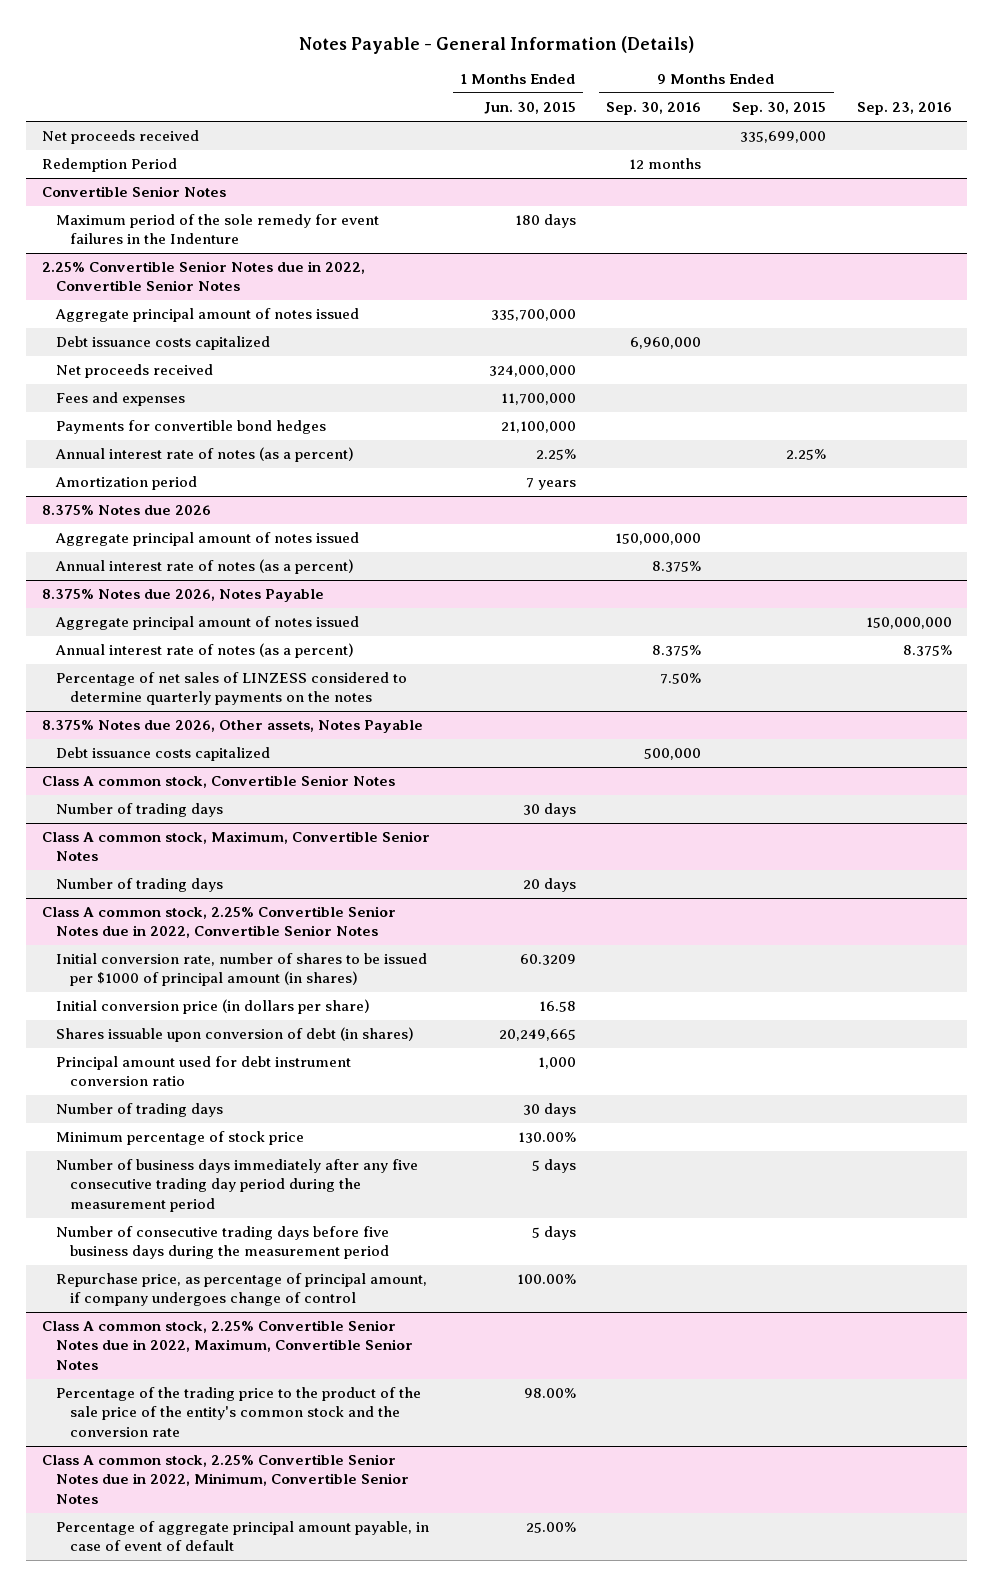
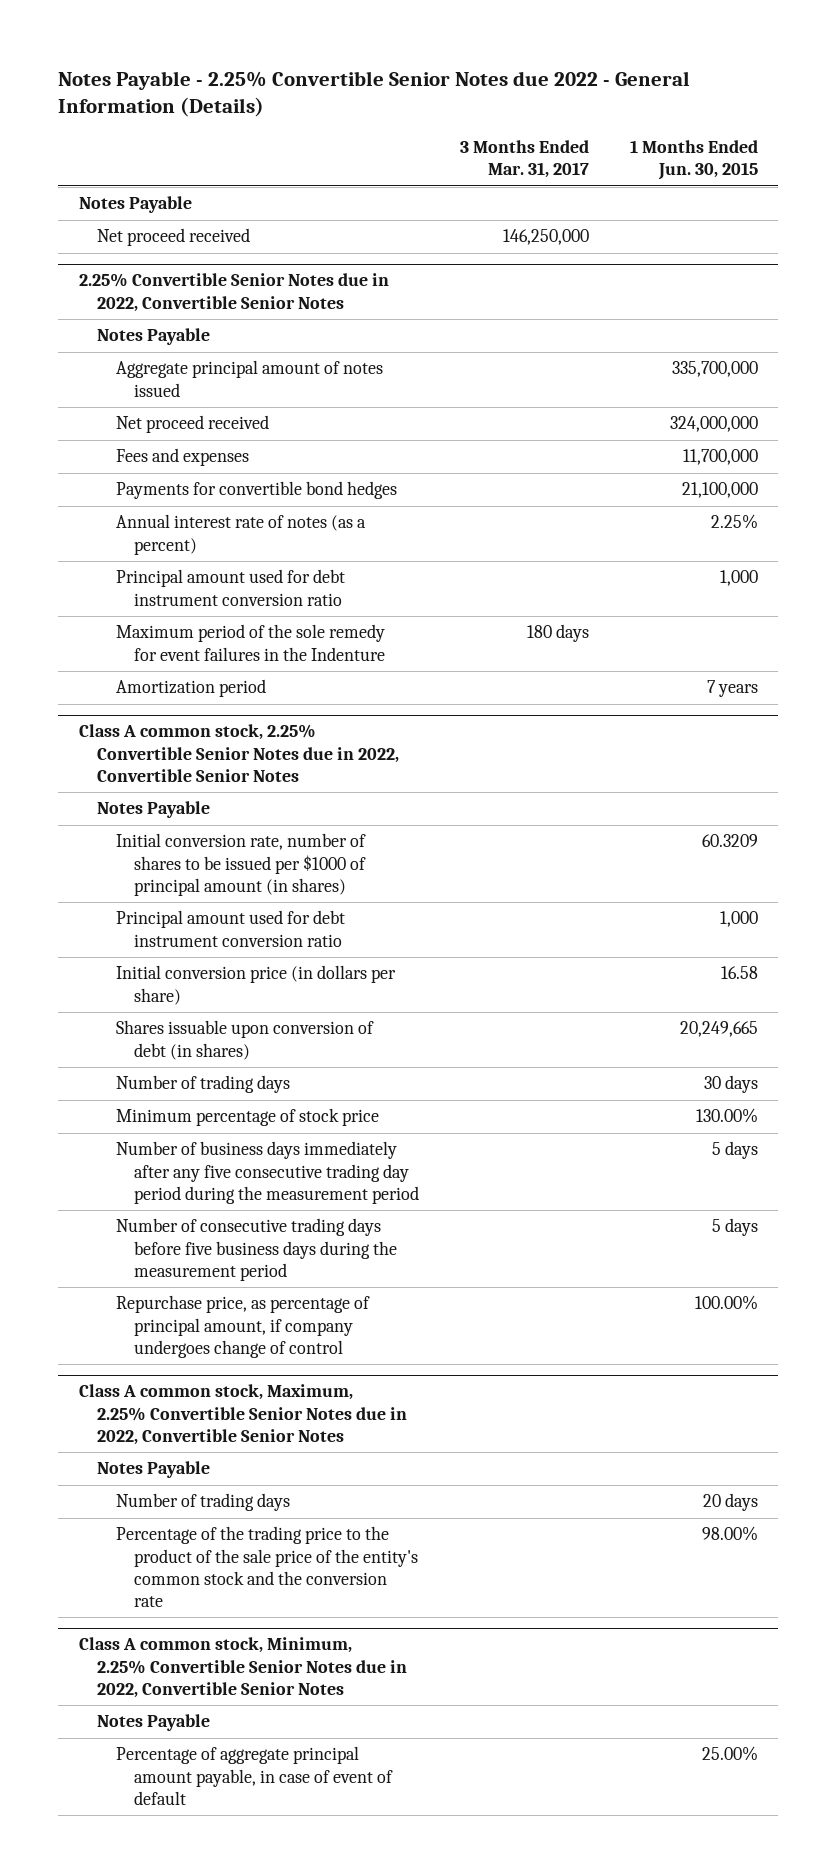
- Notes Payable - General Information (Details)
+ Notes Payable - 2.25% Convertible Senior Notes due 2022 - General Information (Details)
- | 1 Months Ended Jun. 30, 2015 | 9 Months Ended Sep. 30, 2016 | 9 Months Ended Sep. 30, 2015 | Sep. 23, 2016
+ | 3 Months Ended Mar. 31, 2017 | 1 Months Ended Jun. 30, 2015
- Net proceeds received | | | 335,699,000 |
- Redemption Period | | 12 months | |
- Convertible Senior Notes
- Maximum period of the sole remedy for event failures in the Indenture | 180 days | | |
+ Notes Payable
+ Net proceed received | 146,250,000 |
@ 2.25% Convertible Senior Notes due in 2022, Convertible Senior Notes
+ Notes Payable
- Debt issuance costs capitalized | | 6,960,000 | |
- Net proceeds received | 324,000,000 | | |
+ Net proceed received | | 324,000,000
+ Principal amount used for debt instrument conversion ratio | | 1,000
+ Maximum period of the sole remedy for event failures in the Indenture | 180 days |
- 8.375% Notes due 2026
- Aggregate principal amount of notes issued | | 150,000,000 | |
- Annual interest rate of notes (as a percent) | | 8.375% | |
- 8.375% Notes due 2026, Notes Payable
- Aggregate principal amount of notes issued | | | | 150,000,000
- Annual interest rate of notes (as a percent) | | 8.375% | | 8.375%
- Percentage of net sales of LINZESS considered to determine quarterly payments on the notes | | 7.50% | |
- 8.375% Notes due 2026, Other assets, Notes Payable
- Debt issuance costs capitalized | | 500,000 | |
- Class A common stock, Convertible Senior Notes
- Number of trading days | 30 days | | |
- Class A common stock, Maximum, Convertible Senior Notes
- Number of trading days | 20 days | | |
@ Class A common stock, 2.25% Convertible Senior Notes due in 2022, Convertible Senior Notes
+ Notes Payable
moved up: Principal amount used for debt instrument conversion ratio | | 1,000
- Class A common stock, 2.25% Convertible Senior Notes due in 2022, Maximum, Convertible Senior Notes
+ Class A common stock, Maximum, 2.25% Convertible Senior Notes due in 2022, Convertible Senior Notes
+ Notes Payable
+ Number of trading days | | 20 days
- Class A common stock, 2.25% Convertible Senior Notes due in 2022, Minimum, Convertible Senior Notes
+ Class A common stock, Minimum, 2.25% Convertible Senior Notes due in 2022, Convertible Senior Notes
+ Notes Payable

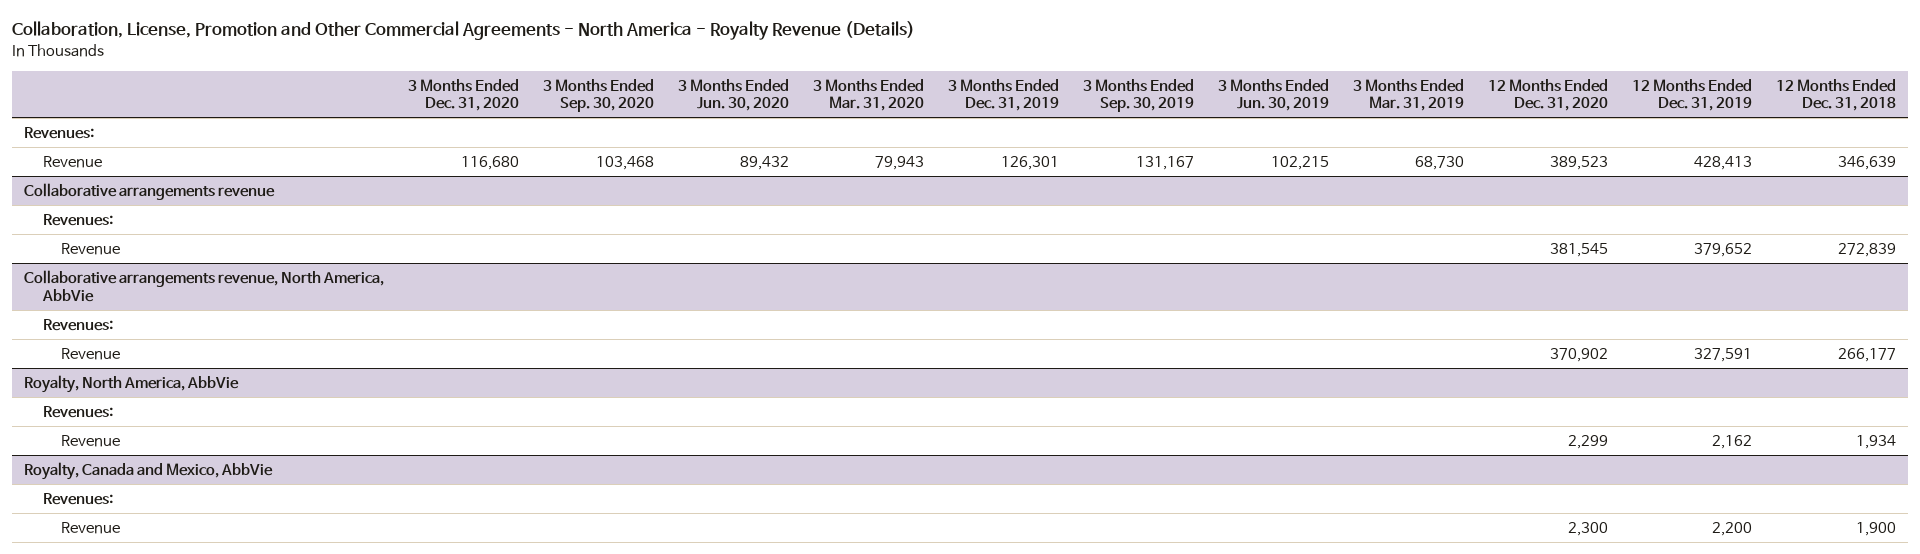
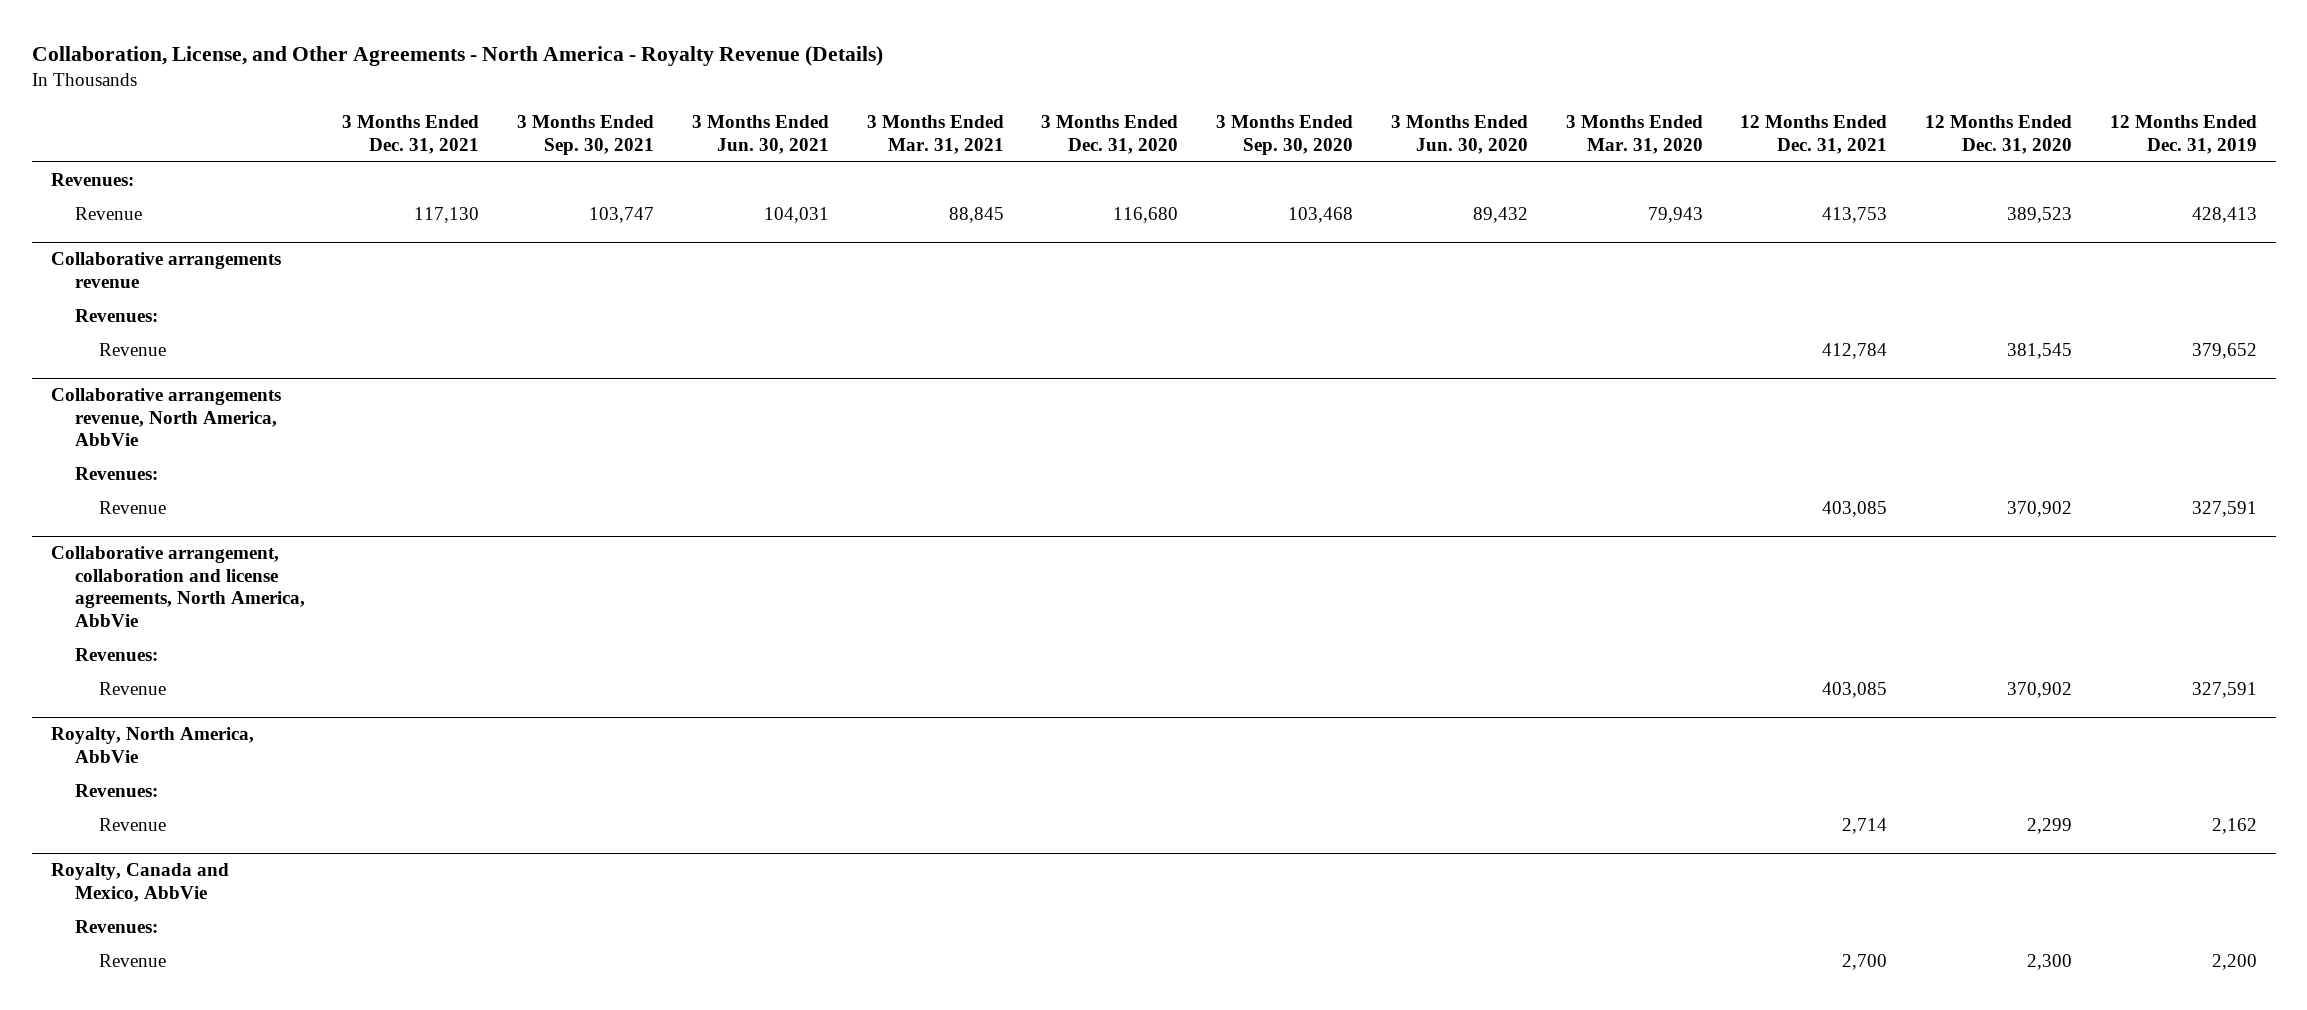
- Collaboration, License, Promotion and Other Commercial Agreements - North America - Royalty Revenue (Details)
+ Collaboration, License, and Other Agreements - North America - Royalty Revenue (Details)
- | 3 Months Ended Dec. 31, 2020 | 3 Months Ended Sep. 30, 2020 | 3 Months Ended Jun. 30, 2020 | 3 Months Ended Mar. 31, 2020 | 3 Months Ended Dec. 31, 2019 | 3 Months Ended Sep. 30, 2019 | 3 Months Ended Jun. 30, 2019 | 3 Months Ended Mar. 31, 2019 | 12 Months Ended Dec. 31, 2020 | 12 Months Ended Dec. 31, 2019 | 12 Months Ended Dec. 31, 2018
+ | 3 Months Ended Dec. 31, 2021 | 3 Months Ended Sep. 30, 2021 | 3 Months Ended Jun. 30, 2021 | 3 Months Ended Mar. 31, 2021 | 3 Months Ended Dec. 31, 2020 | 3 Months Ended Sep. 30, 2020 | 3 Months Ended Jun. 30, 2020 | 3 Months Ended Mar. 31, 2020 | 12 Months Ended Dec. 31, 2021 | 12 Months Ended Dec. 31, 2020 | 12 Months Ended Dec. 31, 2019
+ Collaborative arrangement, collaboration and license agreements, North America, AbbVie
+ Revenues:
+ Revenue | | | | | | | | | 403,085 | 370,902 | 327,591

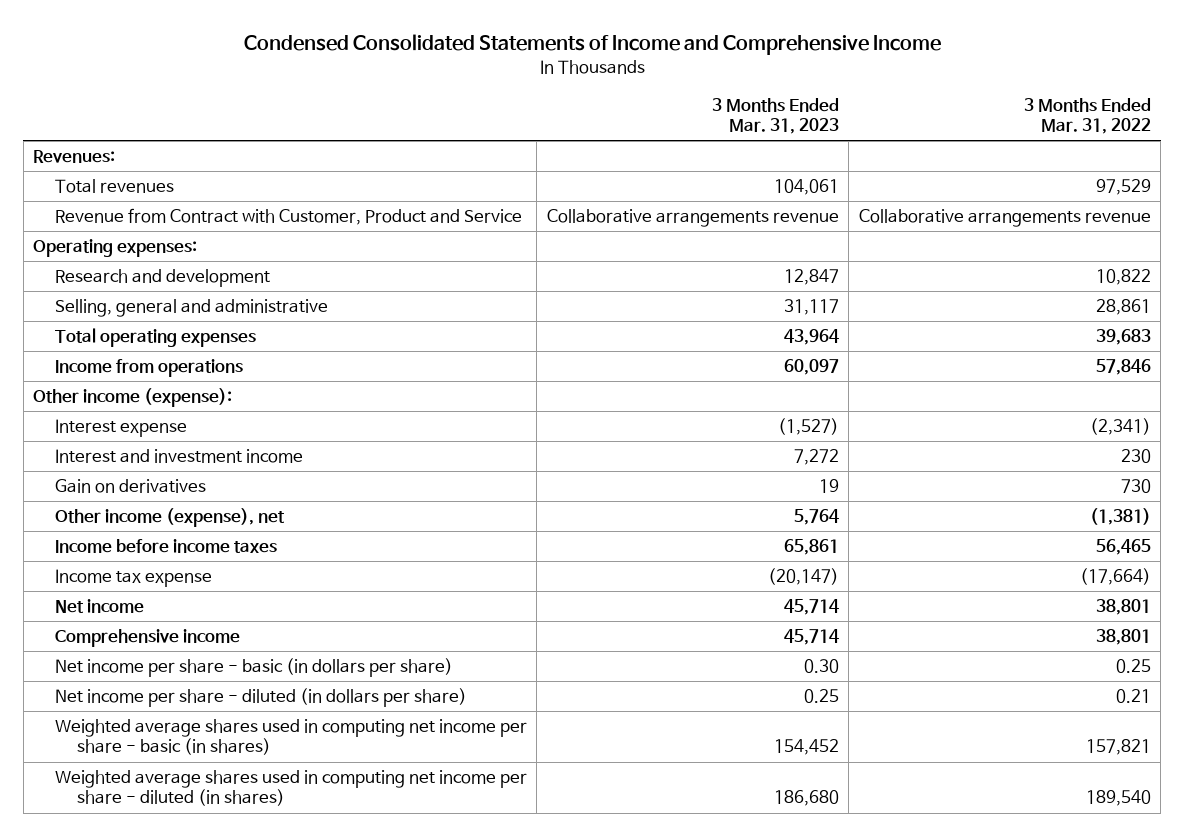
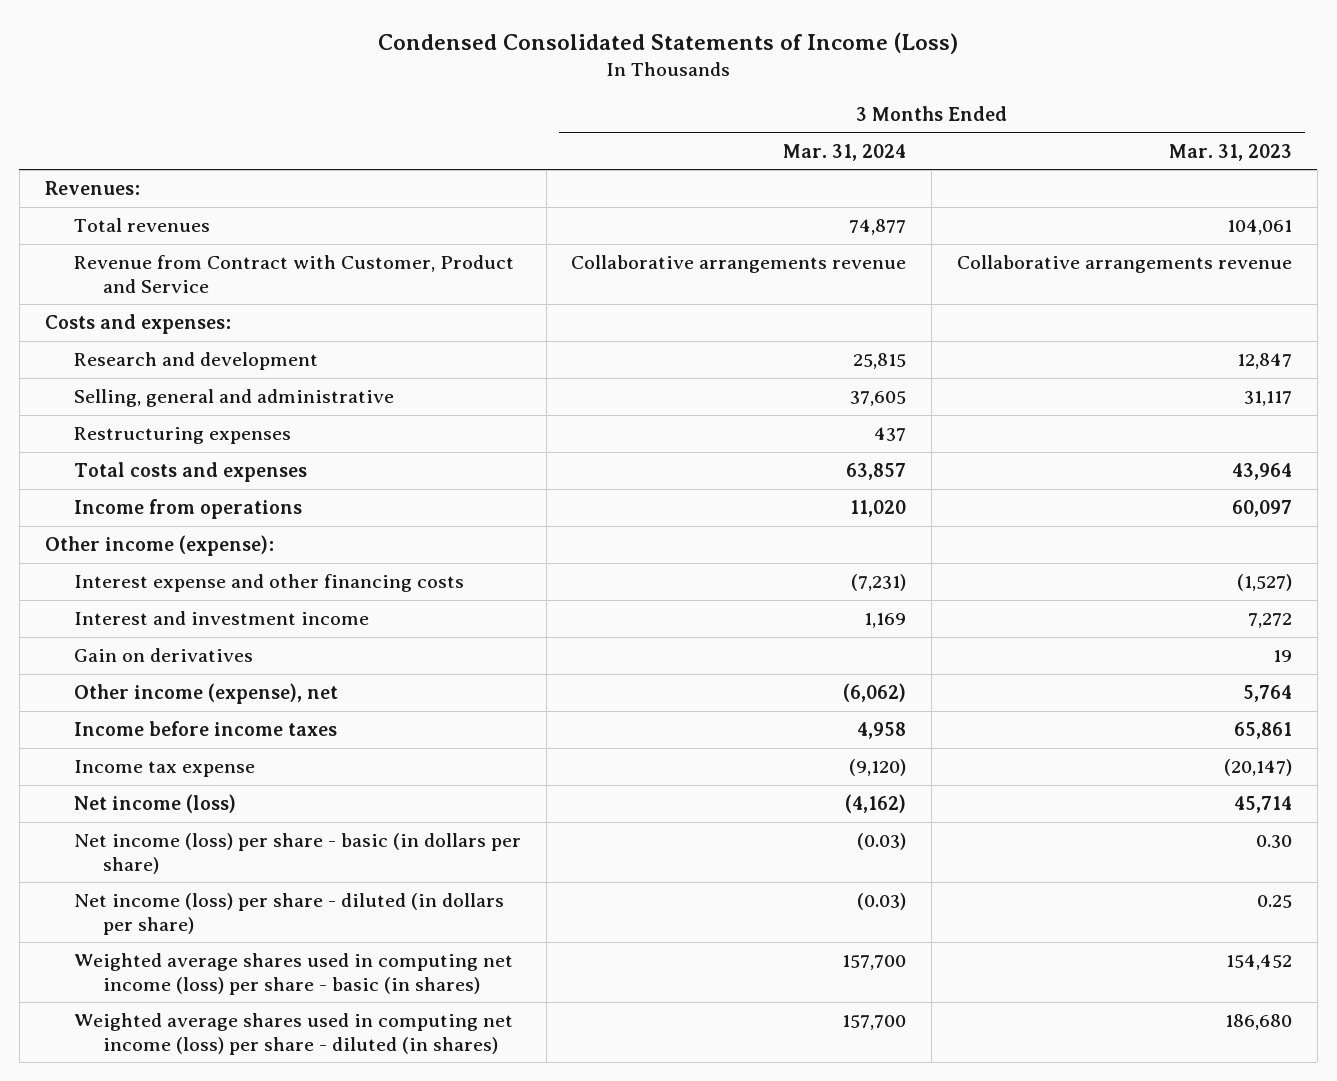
- Condensed Consolidated Statements of Income and Comprehensive Income
+ Condensed Consolidated Statements of Income (Loss)
- | 3 Months Ended Mar. 31, 2023 | 3 Months Ended Mar. 31, 2022
+ | 3 Months Ended Mar. 31, 2024 | 3 Months Ended Mar. 31, 2023
- Operating expenses:
+ Costs and expenses:
- Total operating expenses | 43,964 | 39,683
+ Restructuring expenses | 437 |
+ Total costs and expenses | 63,857 | 43,964
- Interest expense | (1,527) | (2,341)
+ Interest expense and other financing costs | (7,231) | (1,527)
- Net income | 45,714 | 38,801
- Comprehensive income | 45,714 | 38,801
- Net income per share - basic (in dollars per share) | 0.30 | 0.25
- Net income per share - diluted (in dollars per share) | 0.25 | 0.21
- Weighted average shares used in computing net income per share - basic (in shares) | 154,452 | 157,821
- Weighted average shares used in computing net income per share - diluted (in shares) | 186,680 | 189,540
+ Net income (loss) | (4,162) | 45,714
+ Net income (loss) per share - basic (in dollars per share) | (0.03) | 0.30
+ Net income (loss) per share - diluted (in dollars per share) | (0.03) | 0.25
+ Weighted average shares used in computing net income (loss) per share - basic (in shares) | 157,700 | 154,452
+ Weighted average shares used in computing net income (loss) per share - diluted (in shares) | 157,700 | 186,680

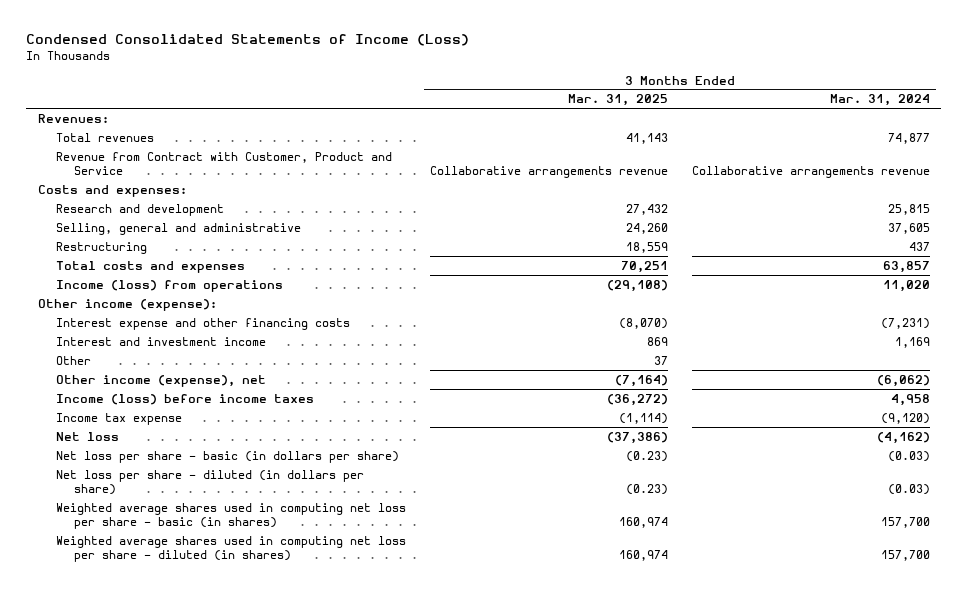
- | 3 Months Ended Mar. 31, 2024 | 3 Months Ended Mar. 31, 2023
+ | 3 Months Ended Mar. 31, 2025 | 3 Months Ended Mar. 31, 2024
- Restructuring expenses | 437 |
+ Restructuring | 18,559 | 437
- Income from operations | 11,020 | 60,097
+ Income (loss) from operations | (29,108) | 11,020
- Gain on derivatives | | 19
+ Other | 37 |
- Income before income taxes | 4,958 | 65,861
+ Income (loss) before income taxes | (36,272) | 4,958
- Net income (loss) | (4,162) | 45,714
- Net income (loss) per share - basic (in dollars per share) | (0.03) | 0.30
- Net income (loss) per share - diluted (in dollars per share) | (0.03) | 0.25
- Weighted average shares used in computing net income (loss) per share - basic (in shares) | 157,700 | 154,452
- Weighted average shares used in computing net income (loss) per share - diluted (in shares) | 157,700 | 186,680
+ Net loss | (37,386) | (4,162)
+ Net loss per share - basic (in dollars per share) | (0.23) | (0.03)
+ Net loss per share - diluted (in dollars per share) | (0.23) | (0.03)
+ Weighted average shares used in computing net loss per share - basic (in shares) | 160,974 | 157,700
+ Weighted average shares used in computing net loss per share - diluted (in shares) | 160,974 | 157,700

